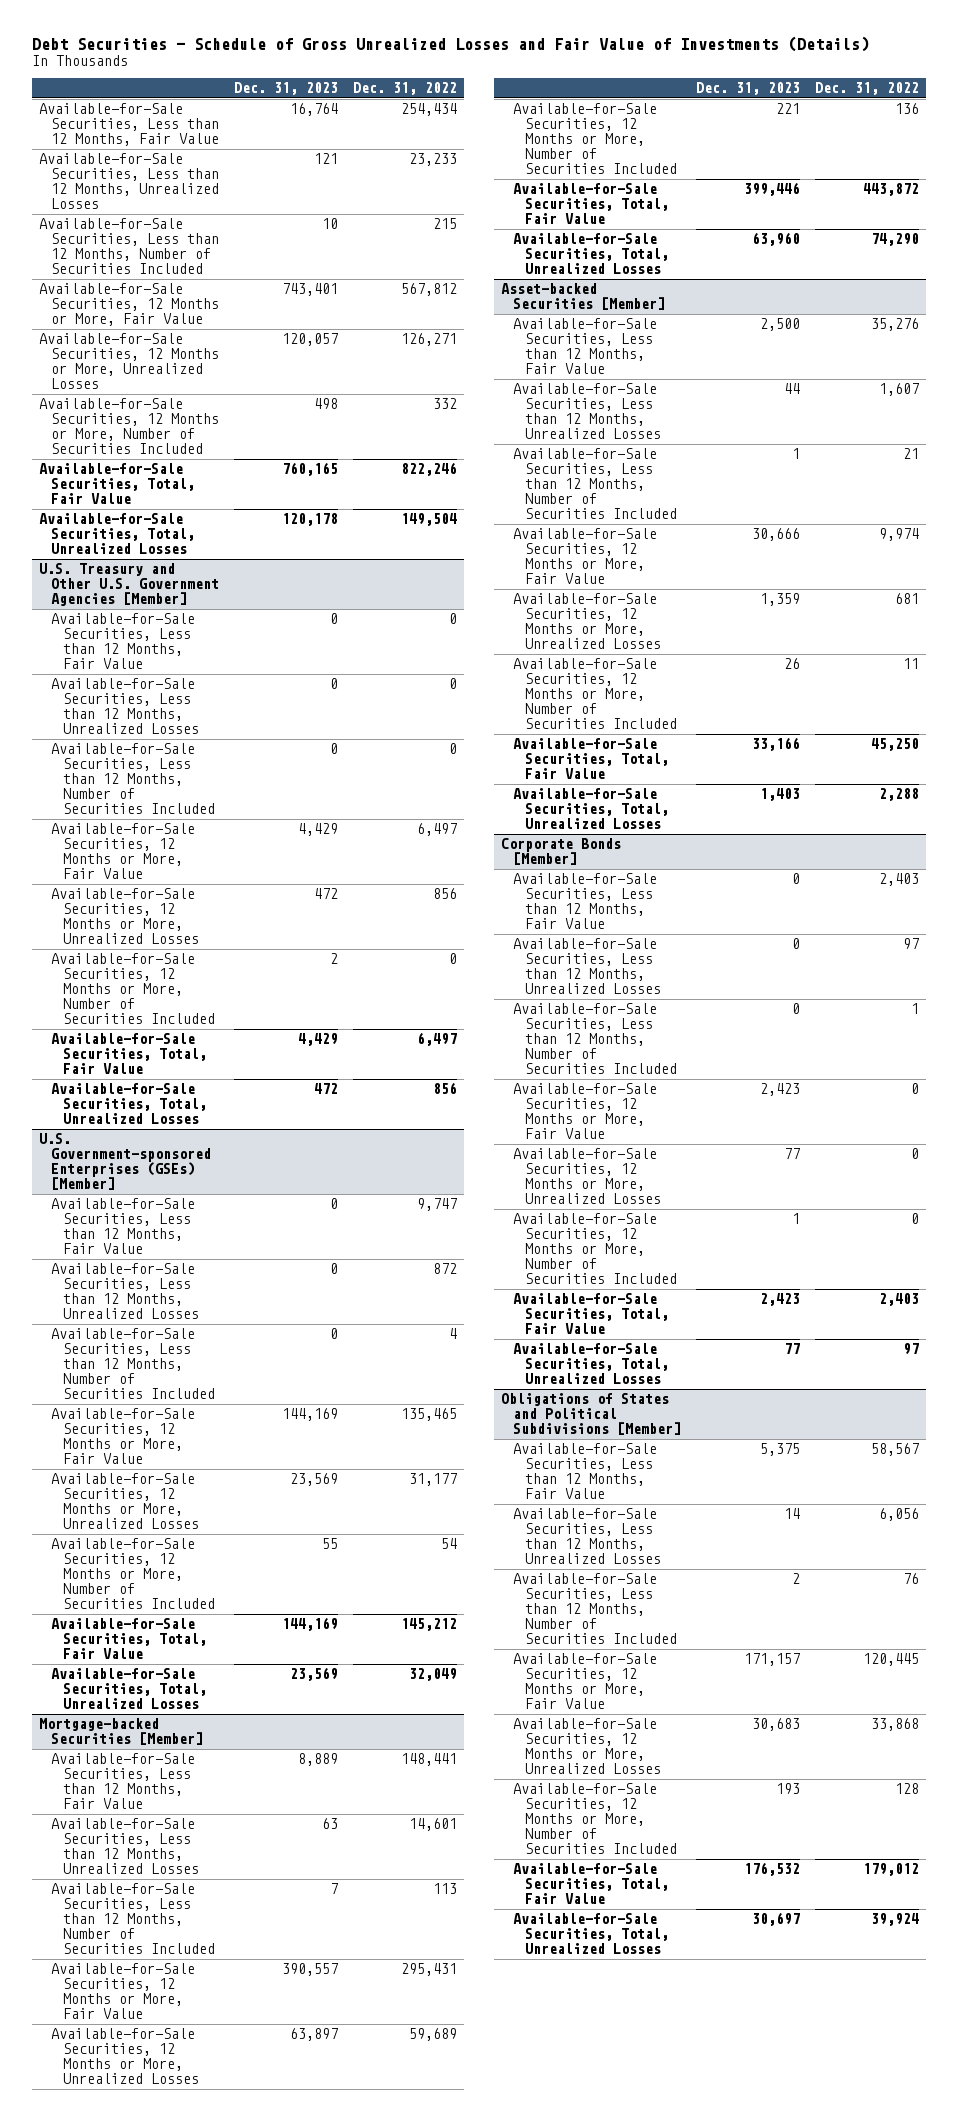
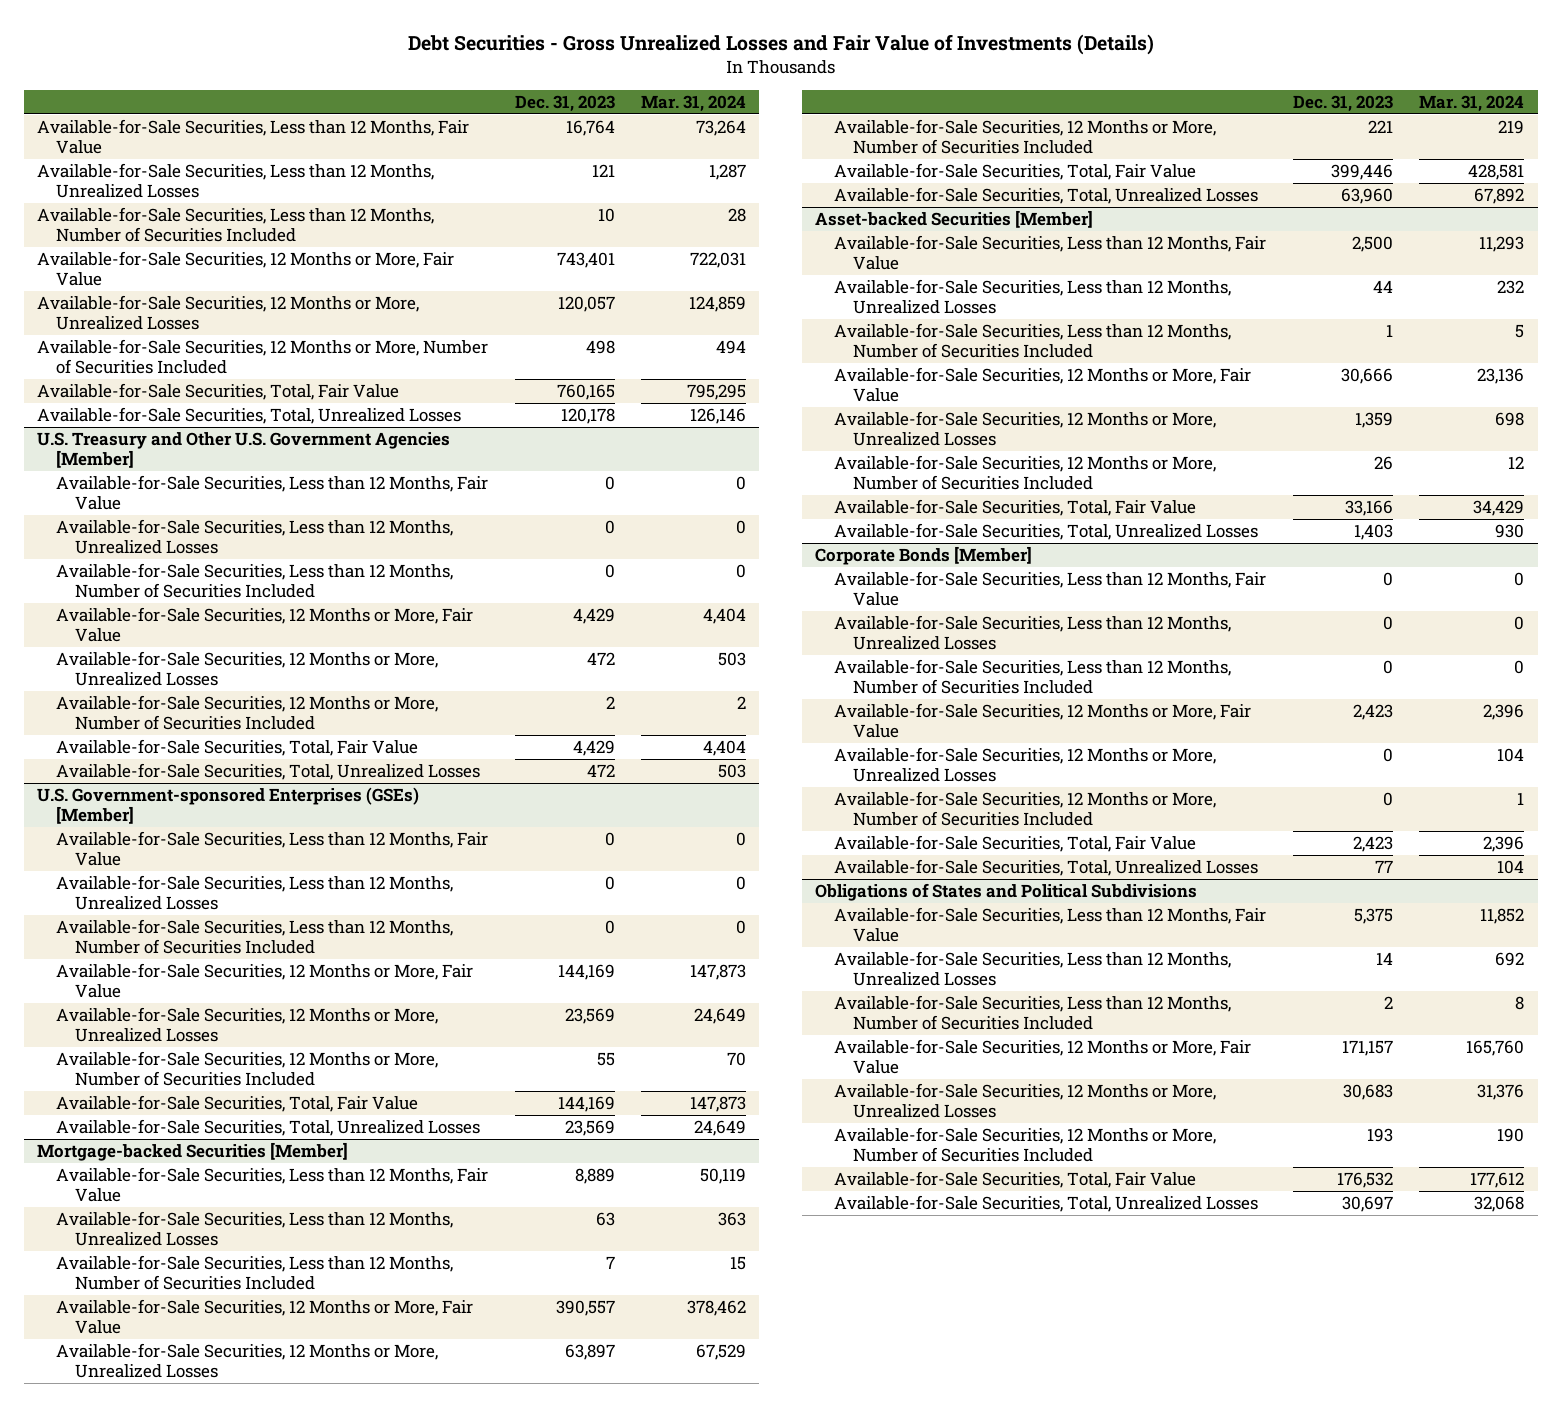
- Debt Securities - Schedule of Gross Unrealized Losses and Fair Value of Investments (Details)
+ Debt Securities - Gross Unrealized Losses and Fair Value of Investments (Details)
- | Dec. 31, 2023 | Dec. 31, 2022
+ | Dec. 31, 2023 | Mar. 31, 2024
@ Corporate Bonds [Member]
- Available-for-Sale Securities, 12 Months or More, Unrealized Losses | 77 | 0
- Available-for-Sale Securities, 12 Months or More, Number of Securities Included | 1 | 0
+ Available-for-Sale Securities, 12 Months or More, Unrealized Losses | 0 | 104
+ Available-for-Sale Securities, 12 Months or More, Number of Securities Included | 0 | 1
- Obligations of States and Political Subdivisions [Member]
+ Obligations of States and Political Subdivisions

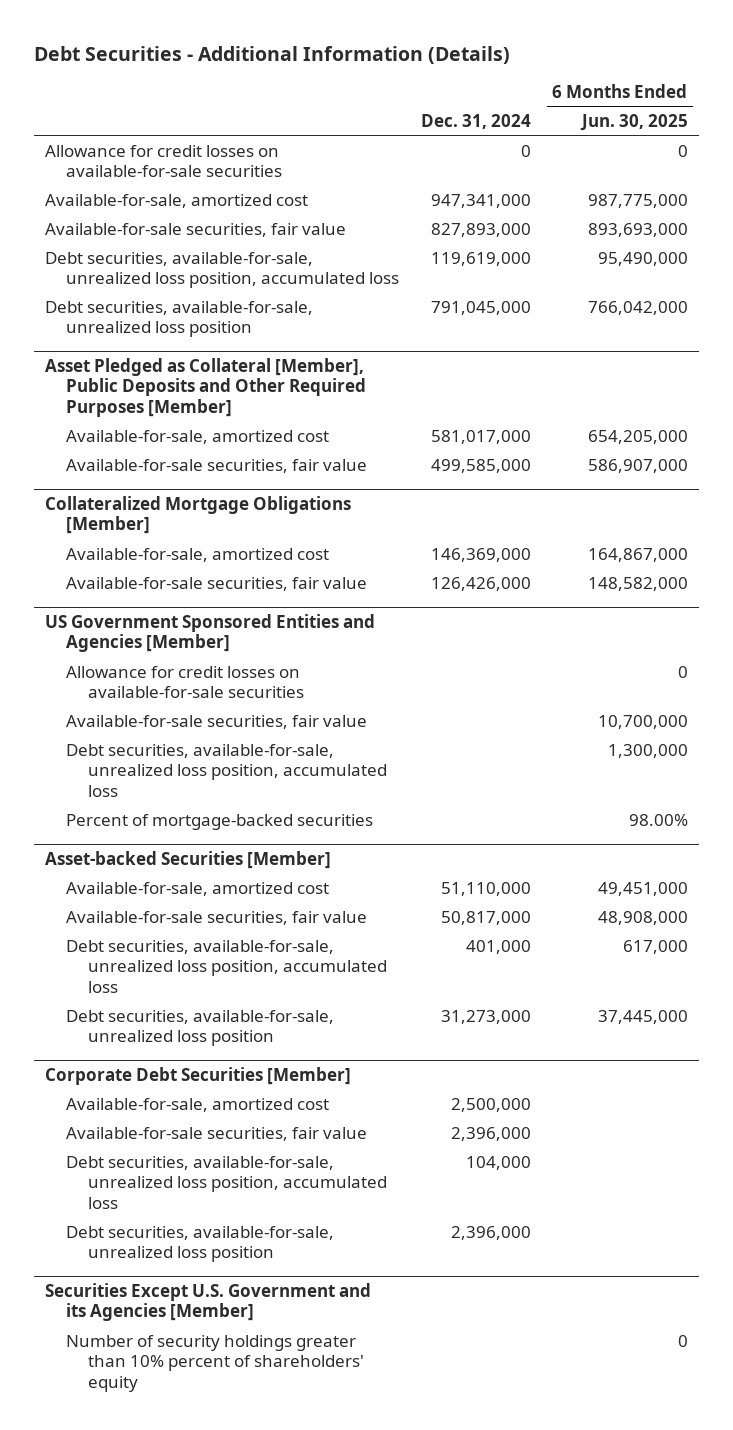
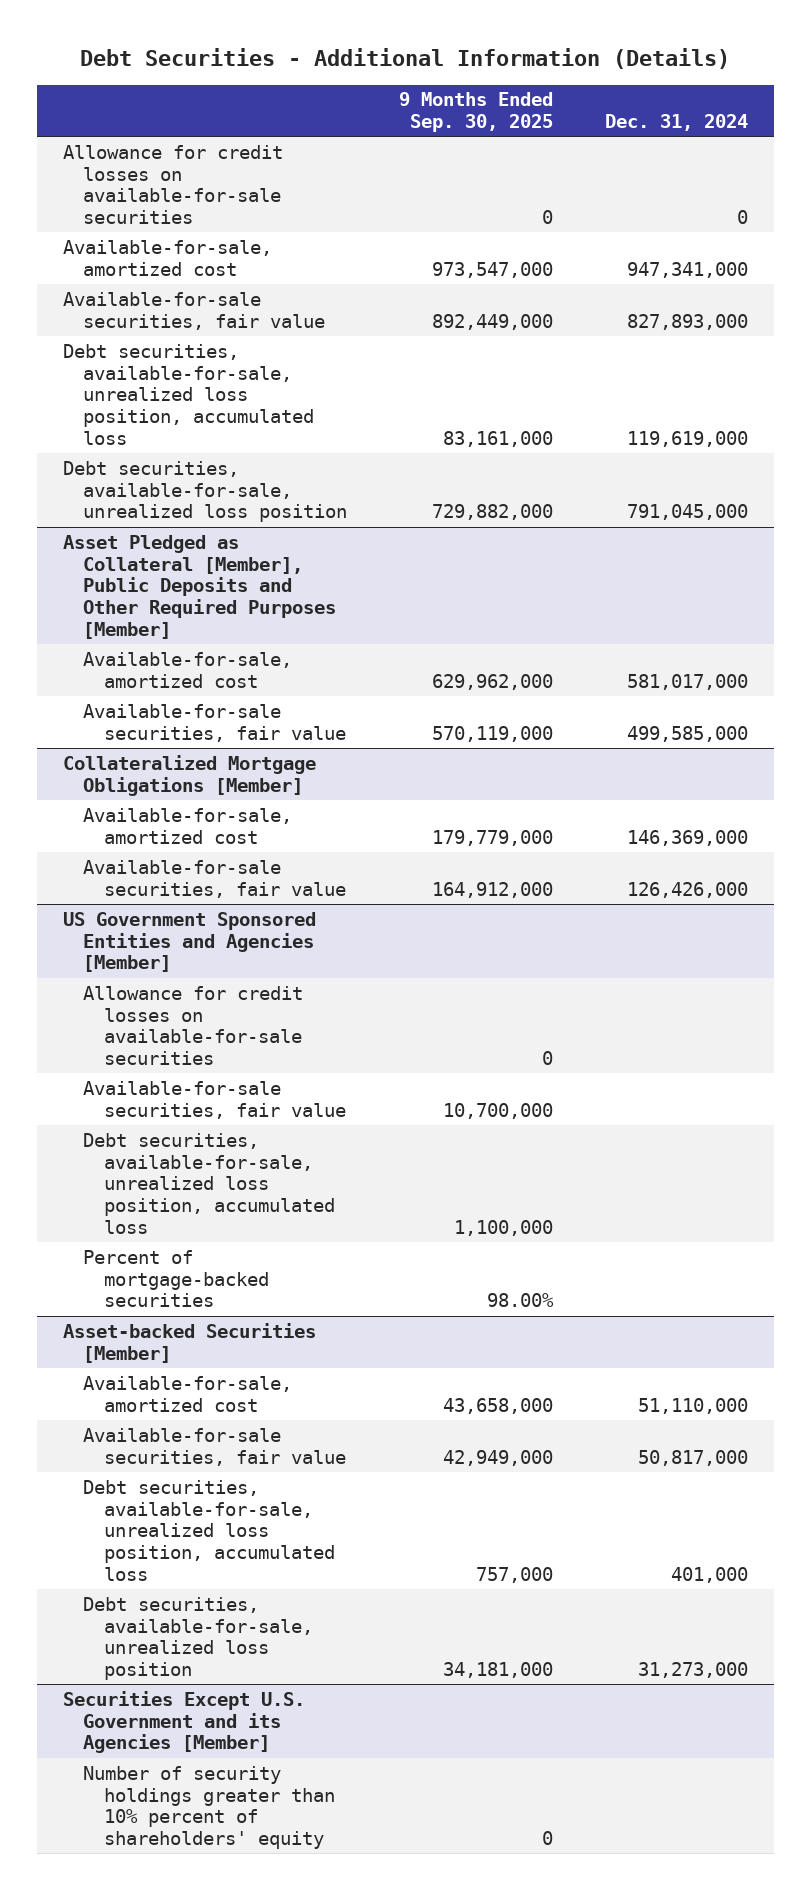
- | Dec. 31, 2024 | 6 Months Ended Jun. 30, 2025
+ | 9 Months Ended Sep. 30, 2025 | Dec. 31, 2024
- Corporate Debt Securities [Member]
- Available-for-sale, amortized cost | 2,500,000 |
- Available-for-sale securities, fair value | 2,396,000 |
- Debt securities, available-for-sale, unrealized loss position, accumulated loss | 104,000 |
- Debt securities, available-for-sale, unrealized loss position | 2,396,000 |

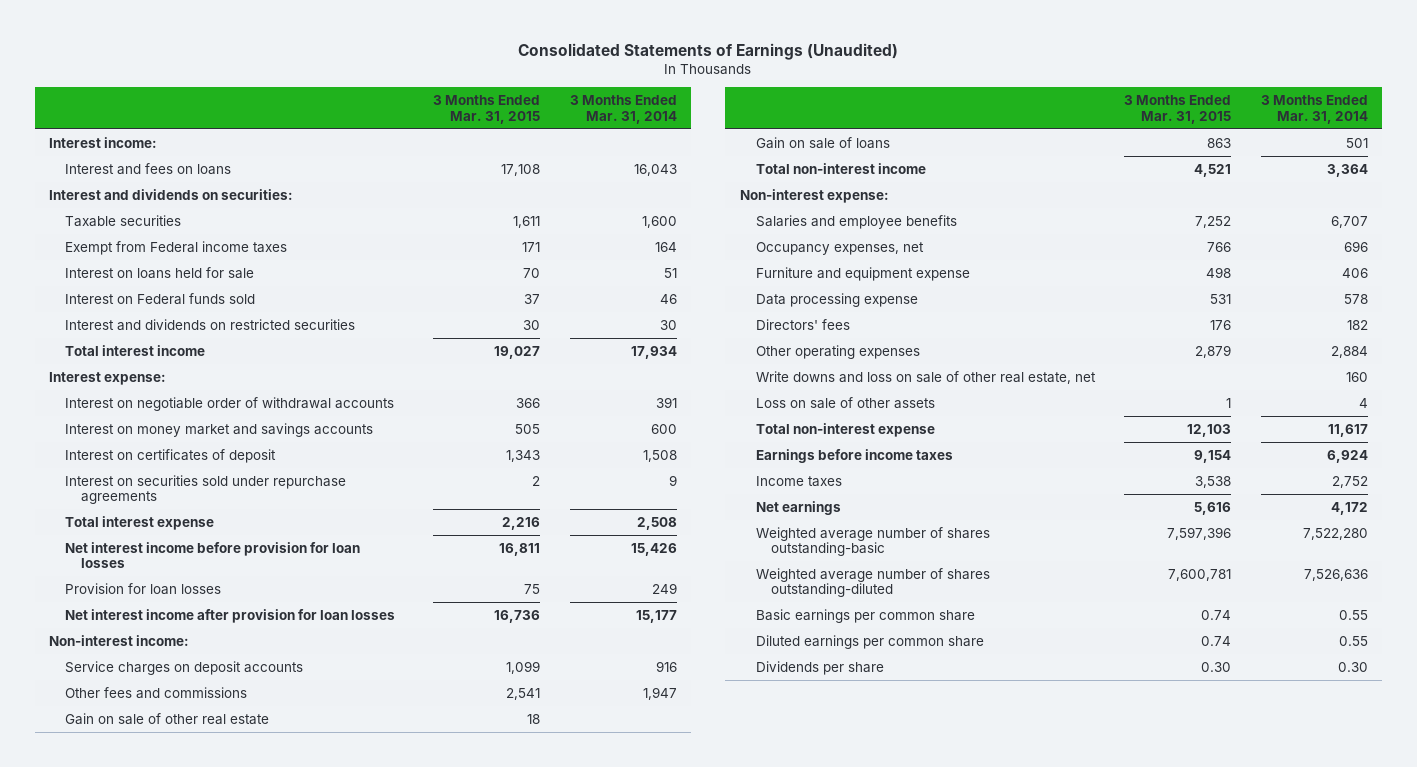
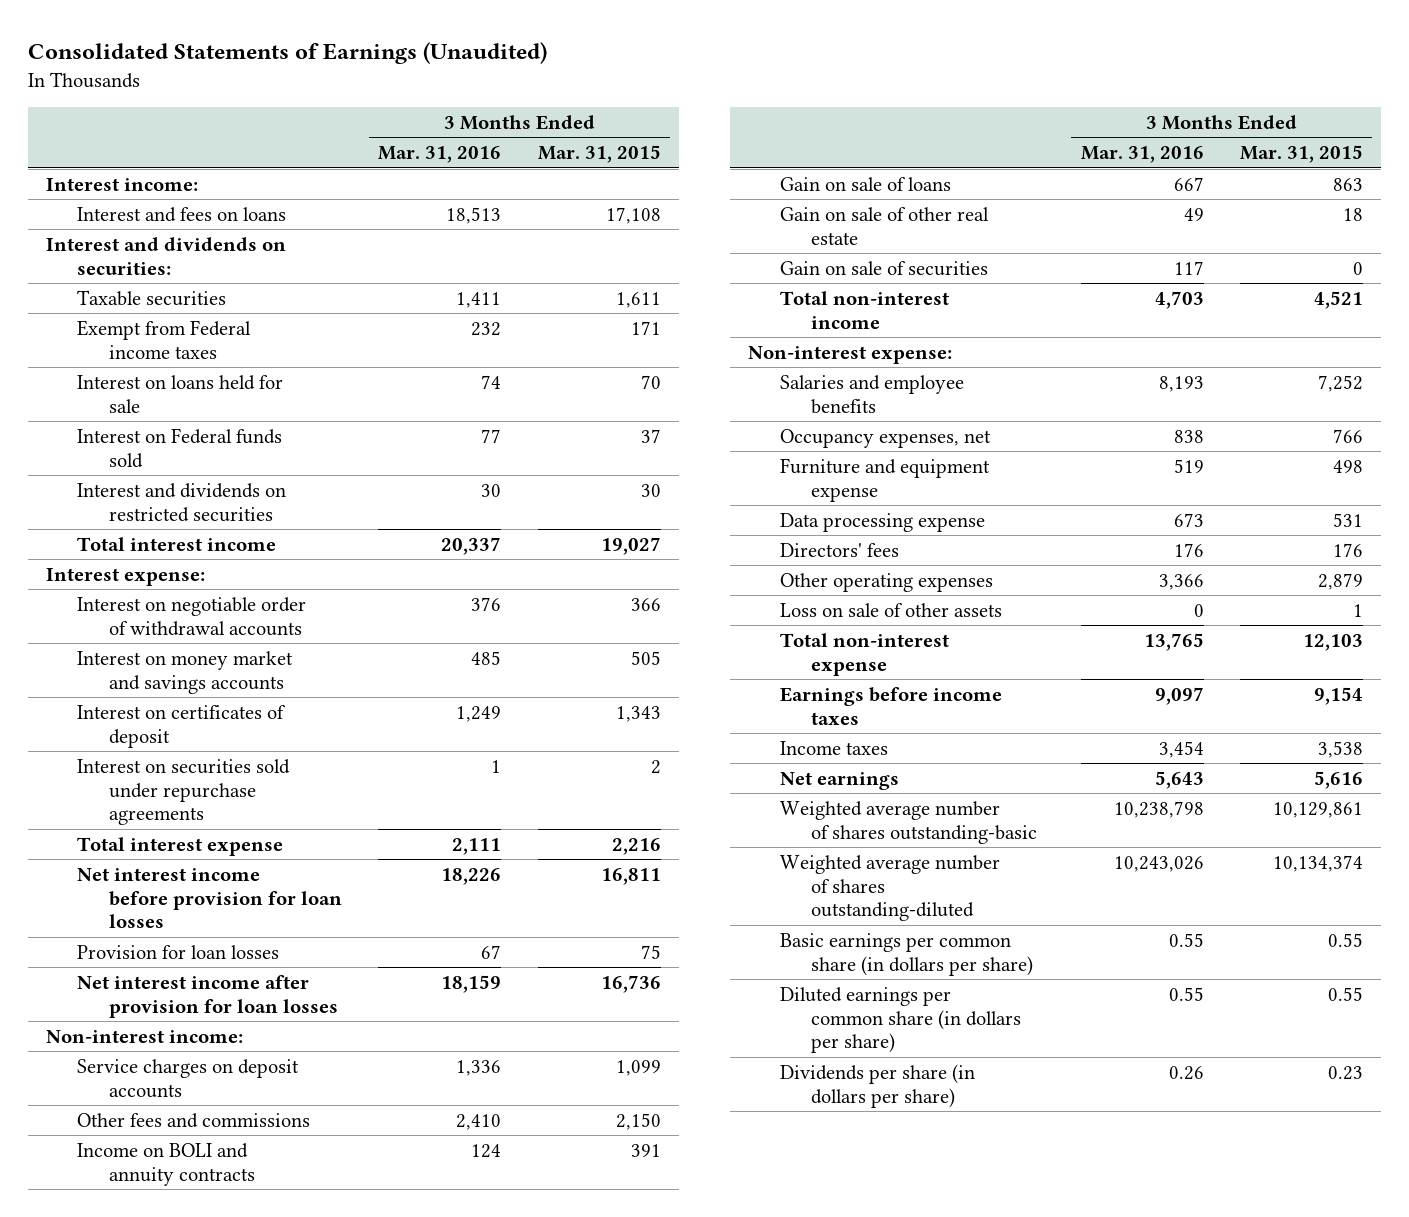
- | 3 Months Ended Mar. 31, 2015 | 3 Months Ended Mar. 31, 2014
+ | 3 Months Ended Mar. 31, 2016 | 3 Months Ended Mar. 31, 2015
- Other fees and commissions | 2,541 | 1,947
+ Other fees and commissions | 2,410 | 2,150
+ Income on BOLI and annuity contracts | 124 | 391
moved down: Gain on sale of other real estate | 49 | 18
+ Gain on sale of securities | 117 | 0
- Write downs and loss on sale of other real estate, net | | 160
- Weighted average number of shares outstanding-basic | 7,597,396 | 7,522,280
- Weighted average number of shares outstanding-diluted | 7,600,781 | 7,526,636
- Basic earnings per common share | 0.74 | 0.55
- Diluted earnings per common share | 0.74 | 0.55
- Dividends per share | 0.30 | 0.30
+ Weighted average number of shares outstanding-basic | 10,238,798 | 10,129,861
+ Weighted average number of shares outstanding-diluted | 10,243,026 | 10,134,374
+ Basic earnings per common share (in dollars per share) | 0.55 | 0.55
+ Diluted earnings per common share (in dollars per share) | 0.55 | 0.55
+ Dividends per share (in dollars per share) | 0.26 | 0.23

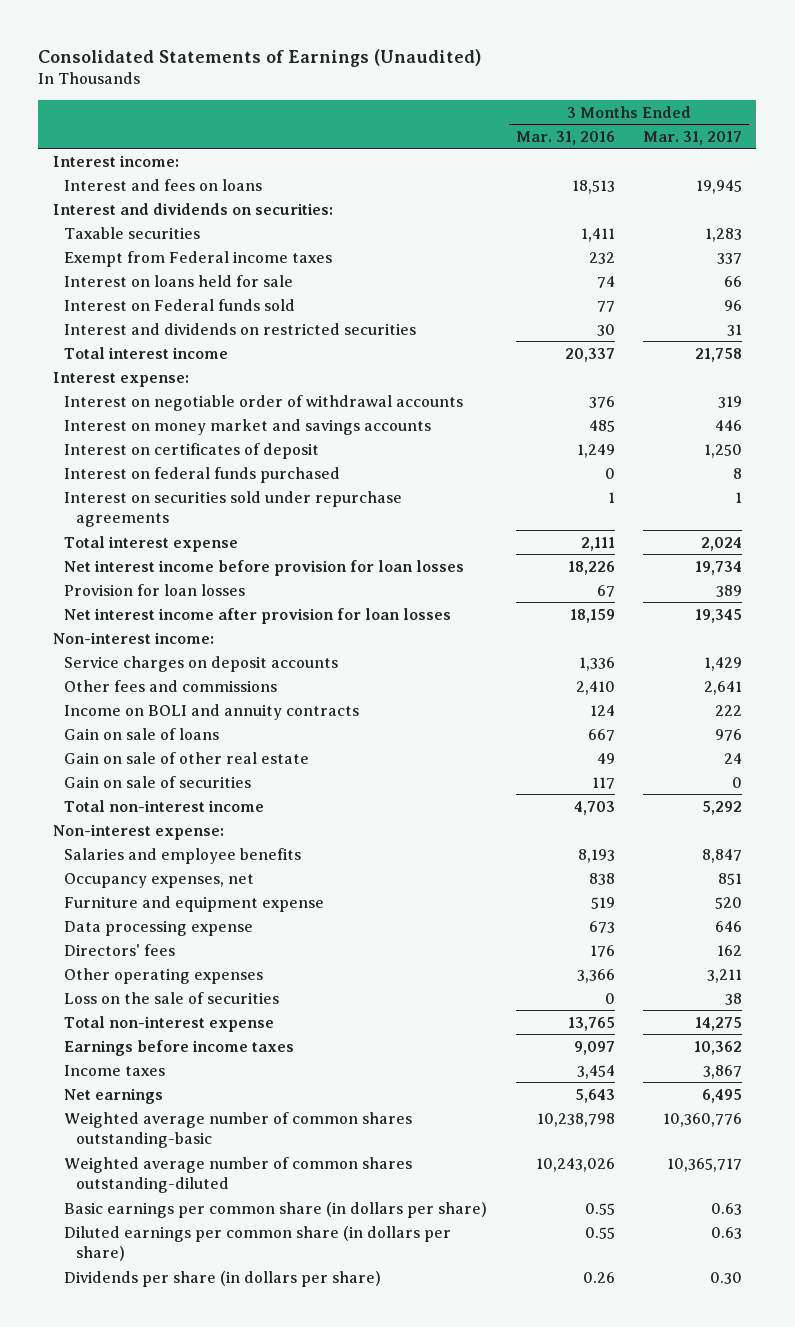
- | 3 Months Ended Mar. 31, 2016 | 3 Months Ended Mar. 31, 2015
+ | 3 Months Ended Mar. 31, 2016 | 3 Months Ended Mar. 31, 2017
+ Interest on federal funds purchased | 0 | 8
- Loss on sale of other assets | 0 | 1
+ Loss on the sale of securities | 0 | 38
- Weighted average number of shares outstanding-basic | 10,238,798 | 10,129,861
- Weighted average number of shares outstanding-diluted | 10,243,026 | 10,134,374
+ Weighted average number of common shares outstanding-basic | 10,238,798 | 10,360,776
+ Weighted average number of common shares outstanding-diluted | 10,243,026 | 10,365,717

